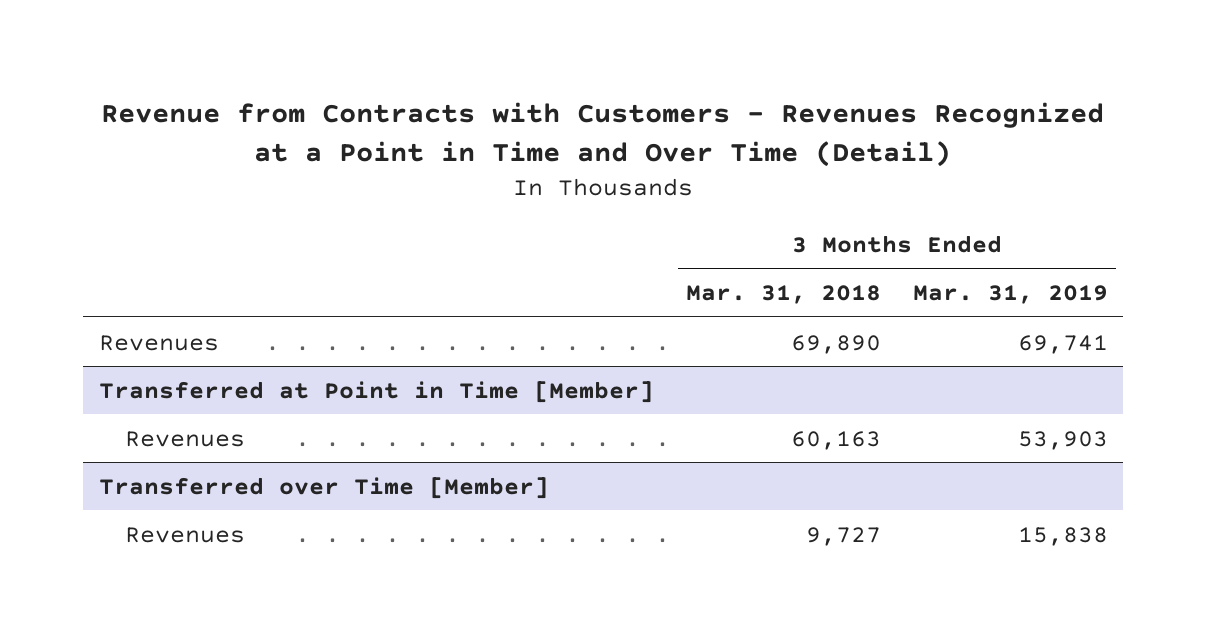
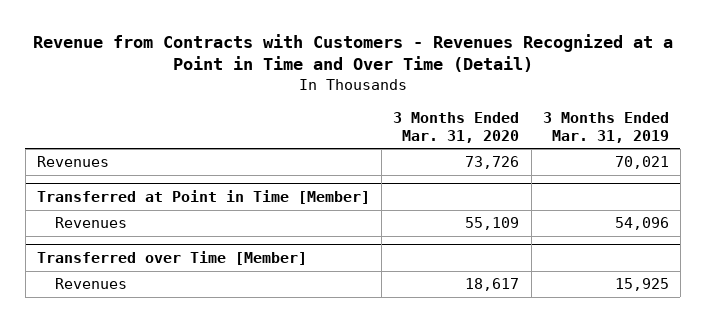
- | 3 Months Ended Mar. 31, 2018 | 3 Months Ended Mar. 31, 2019
+ | 3 Months Ended Mar. 31, 2020 | 3 Months Ended Mar. 31, 2019
- Revenues | 69,890 | 69,741
+ Revenues | 73,726 | 70,021
@ Transferred at Point in Time [Member]
- Revenues | 60,163 | 53,903
+ Revenues | 55,109 | 54,096
@ Transferred over Time [Member]
- Revenues | 9,727 | 15,838
+ Revenues | 18,617 | 15,925

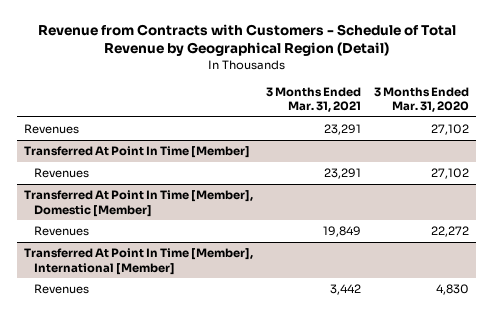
- Revenue from Contracts with Customers - Revenues Recognized at a Point in Time and Over Time (Detail)
+ Revenue from Contracts with Customers - Schedule of Total Revenue by Geographical Region (Detail)
- | 3 Months Ended Mar. 31, 2020 | 3 Months Ended Mar. 31, 2019
+ | 3 Months Ended Mar. 31, 2021 | 3 Months Ended Mar. 31, 2020
- Revenues | 73,726 | 70,021
- Transferred at Point in Time [Member]
- Revenues | 55,109 | 54,096
- Transferred over Time [Member]
- Revenues | 18,617 | 15,925
+ Revenues | 23,291 | 27,102
+ Transferred At Point In Time [Member]
+ Revenues | 23,291 | 27,102
+ Transferred At Point In Time [Member], Domestic [Member]
+ Revenues | 19,849 | 22,272
+ Transferred At Point In Time [Member], International [Member]
+ Revenues | 3,442 | 4,830

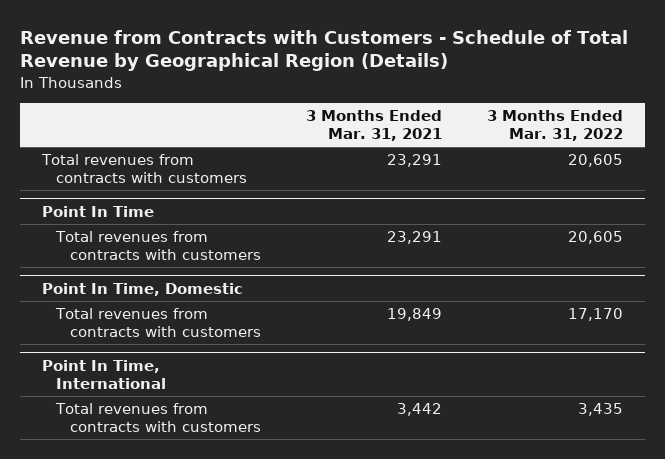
- Revenue from Contracts with Customers - Schedule of Total Revenue by Geographical Region (Detail)
+ Revenue from Contracts with Customers - Schedule of Total Revenue by Geographical Region (Details)
- | 3 Months Ended Mar. 31, 2021 | 3 Months Ended Mar. 31, 2020
+ | 3 Months Ended Mar. 31, 2021 | 3 Months Ended Mar. 31, 2022
- Revenues | 23,291 | 27,102
- Transferred At Point In Time [Member]
- Revenues | 23,291 | 27,102
- Transferred At Point In Time [Member], Domestic [Member]
- Revenues | 19,849 | 22,272
- Transferred At Point In Time [Member], International [Member]
- Revenues | 3,442 | 4,830
+ Total revenues from contracts with customers | 23,291 | 20,605
+ Point In Time
+ Total revenues from contracts with customers | 23,291 | 20,605
+ Point In Time, Domestic
+ Total revenues from contracts with customers | 19,849 | 17,170
+ Point In Time, International
+ Total revenues from contracts with customers | 3,442 | 3,435

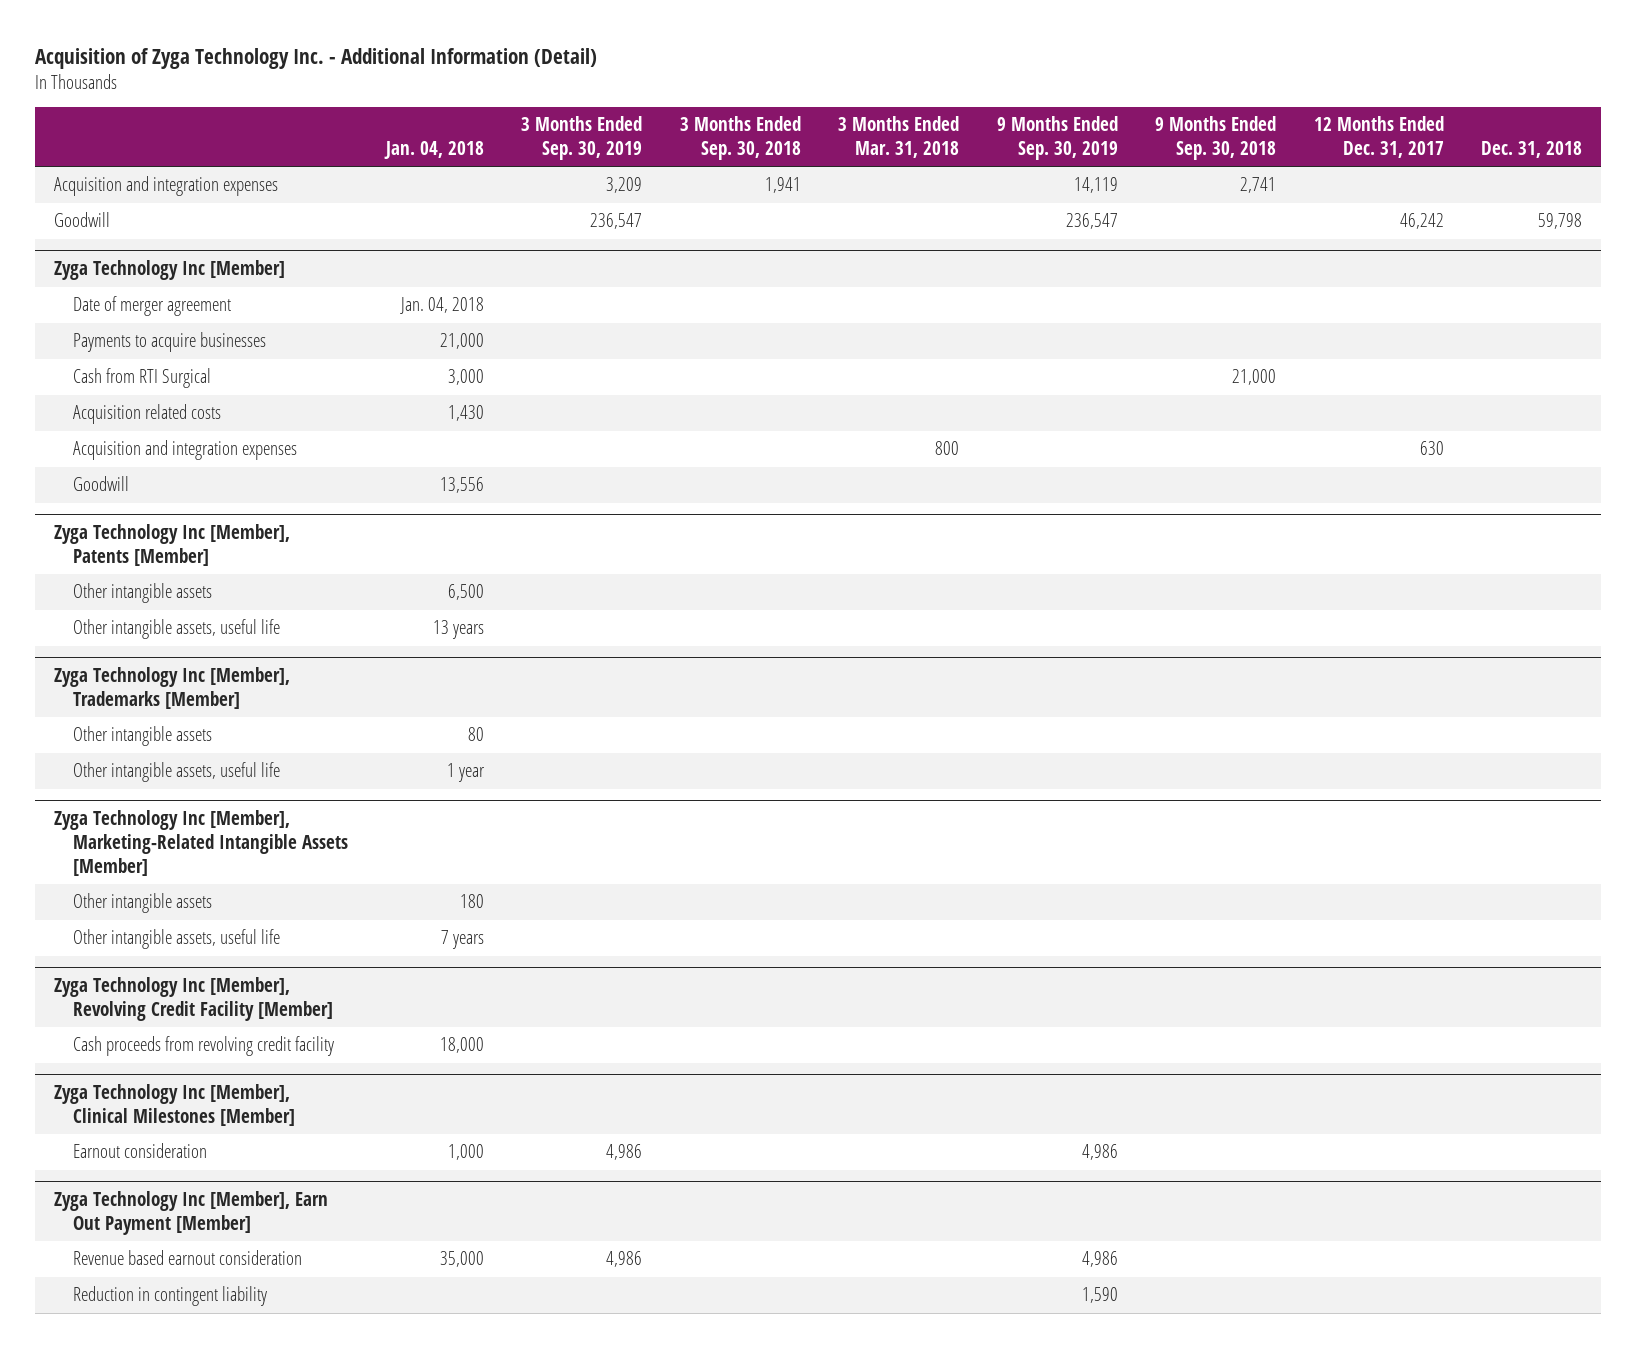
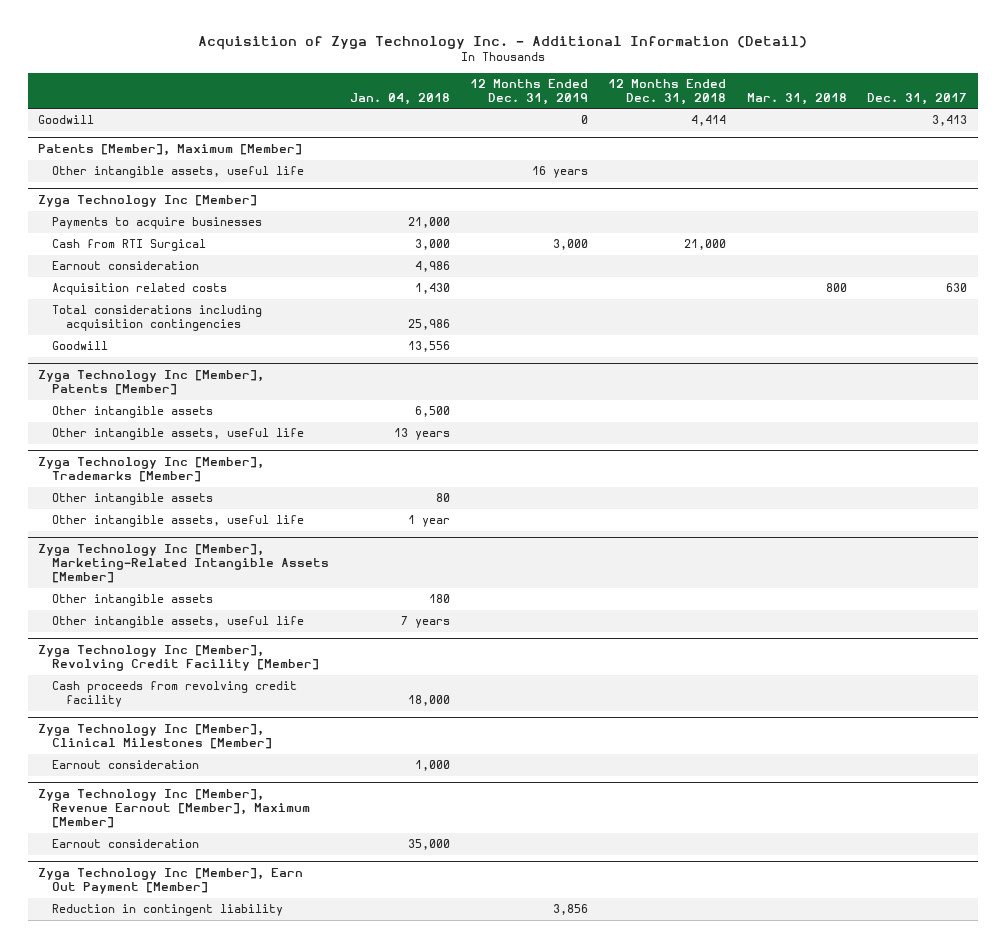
- | Jan. 04, 2018 | 3 Months Ended Sep. 30, 2019 | 3 Months Ended Sep. 30, 2018 | 3 Months Ended Mar. 31, 2018 | 9 Months Ended Sep. 30, 2019 | 9 Months Ended Sep. 30, 2018 | 12 Months Ended Dec. 31, 2017 | Dec. 31, 2018
+ | Jan. 04, 2018 | 12 Months Ended Dec. 31, 2019 | 12 Months Ended Dec. 31, 2018 | Mar. 31, 2018 | Dec. 31, 2017
- Acquisition and integration expenses | | 3,209 | 1,941 | | 14,119 | 2,741 | |
+ Patents [Member], Maximum [Member]
+ Other intangible assets, useful life | | 16 years | | |
@ Zyga Technology Inc [Member]
- Date of merger agreement | Jan. 04, 2018 | | | | | | |
+ Earnout consideration | 4,986 | | | |
- Acquisition and integration expenses | | | | 800 | | | 630 |
+ Total considerations including acquisition contingencies | 25,986 | | | |
+ Zyga Technology Inc [Member], Revenue Earnout [Member], Maximum [Member]
+ Earnout consideration | 35,000 | | | |
@ Zyga Technology Inc [Member], Earn Out Payment [Member]
- Revenue based earnout consideration | 35,000 | 4,986 | | | 4,986 | | |

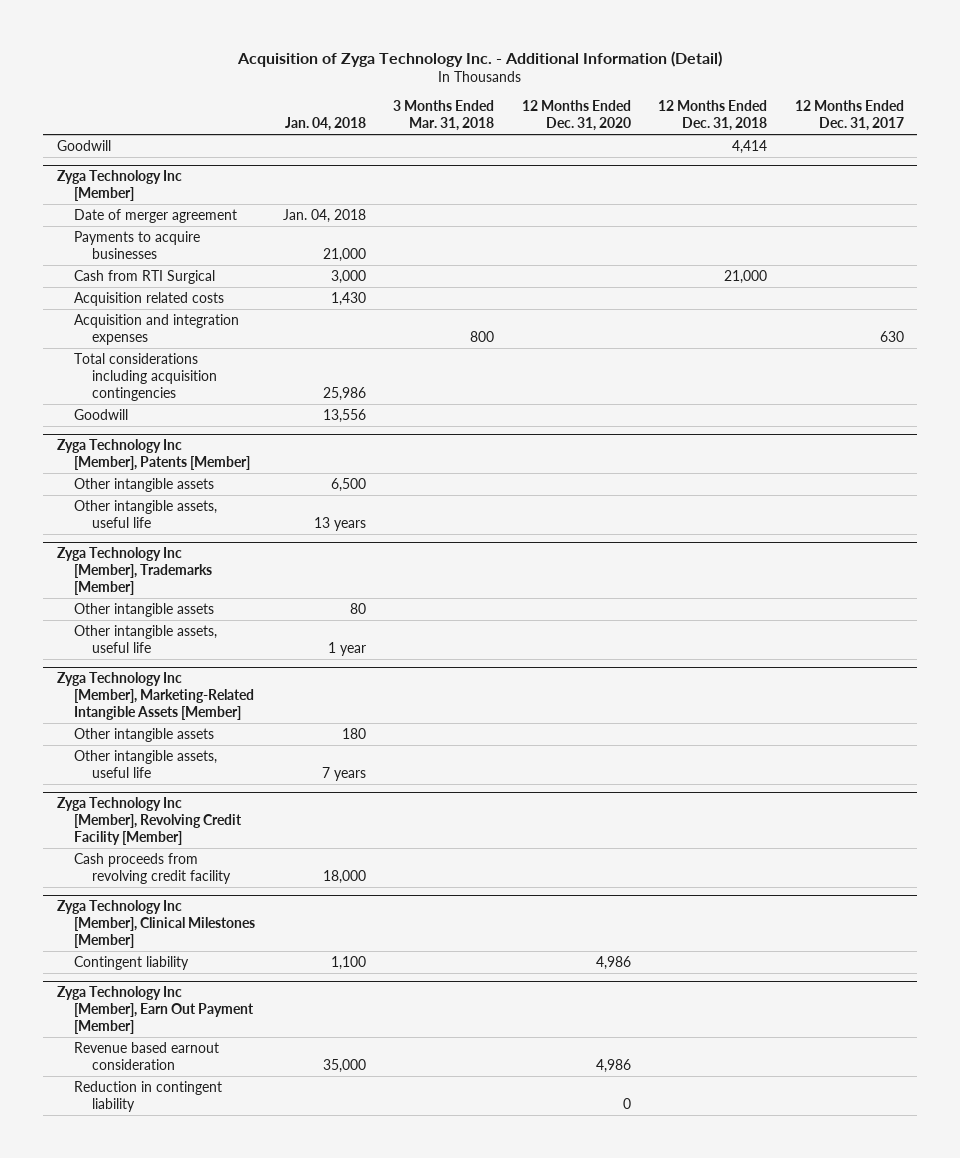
- | Jan. 04, 2018 | 12 Months Ended Dec. 31, 2019 | 12 Months Ended Dec. 31, 2018 | Mar. 31, 2018 | Dec. 31, 2017
+ | Jan. 04, 2018 | 3 Months Ended Mar. 31, 2018 | 12 Months Ended Dec. 31, 2020 | 12 Months Ended Dec. 31, 2018 | 12 Months Ended Dec. 31, 2017
- Patents [Member], Maximum [Member]
- Other intangible assets, useful life | | 16 years | | |
@ Zyga Technology Inc [Member]
+ Date of merger agreement | Jan. 04, 2018 | | | |
- Earnout consideration | 4,986 | | | |
+ Acquisition and integration expenses | | 800 | | | 630
@ Zyga Technology Inc [Member], Clinical Milestones [Member]
- Earnout consideration | 1,000 | | | |
- Zyga Technology Inc [Member], Revenue Earnout [Member], Maximum [Member]
- Earnout consideration | 35,000 | | | |
@ Zyga Technology Inc [Member], Clinical Milestones [Member]
+ Contingent liability | 1,100 | | 4,986 | |
@ Zyga Technology Inc [Member], Earn Out Payment [Member]
+ Revenue based earnout consideration | 35,000 | | 4,986 | |

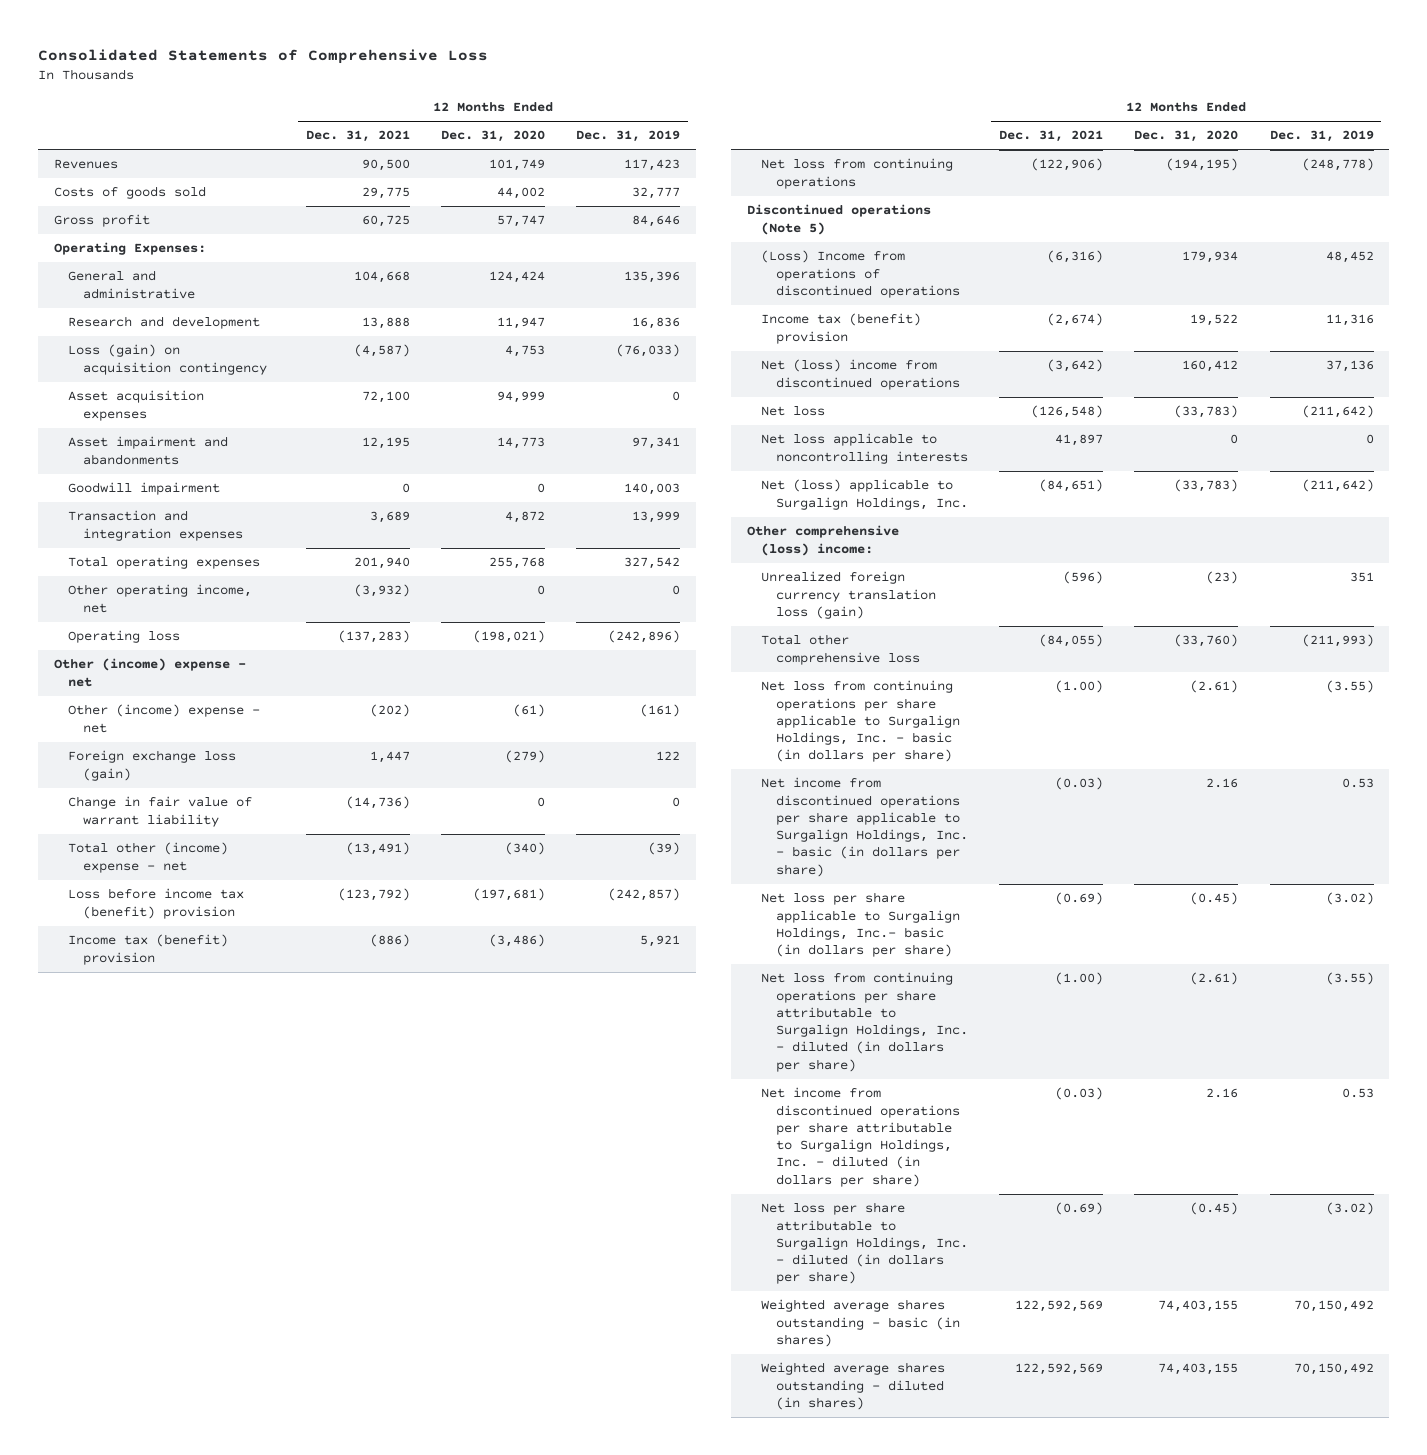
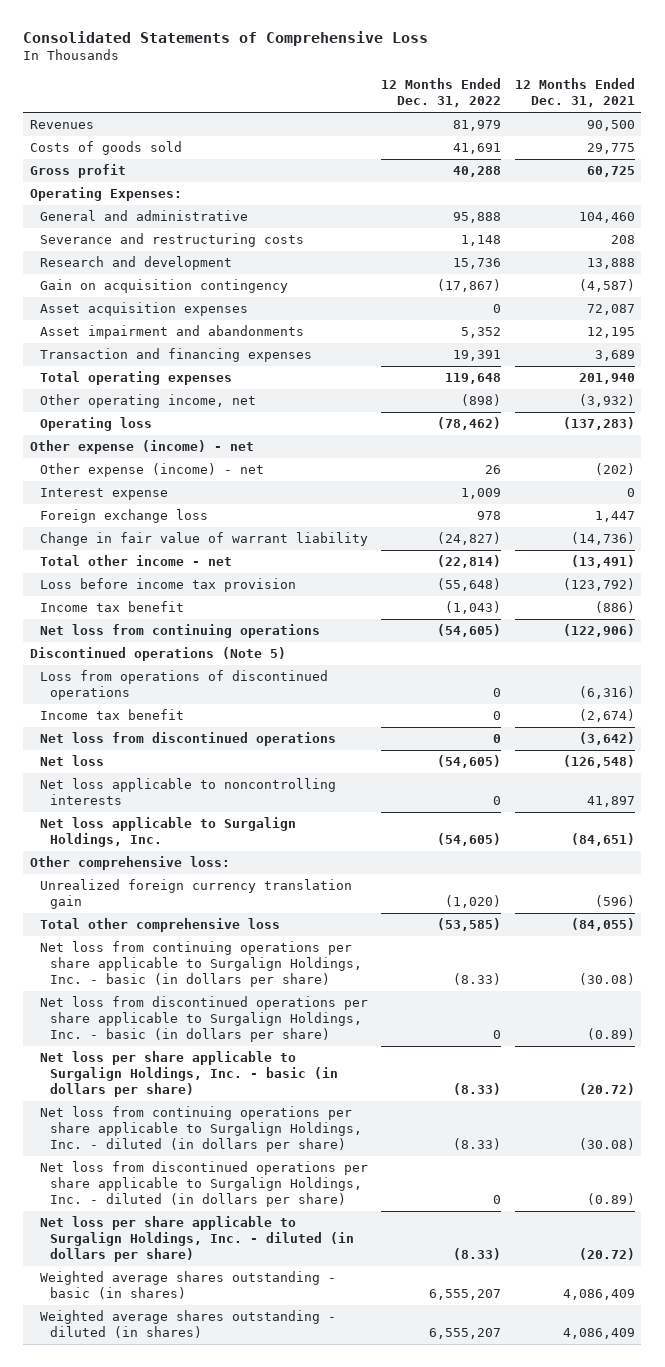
- | 12 Months Ended Dec. 31, 2021 | 12 Months Ended Dec. 31, 2020 | 12 Months Ended Dec. 31, 2019
+ | 12 Months Ended Dec. 31, 2022 | 12 Months Ended Dec. 31, 2021
- General and administrative | 104,668 | 124,424 | 135,396
+ General and administrative | 95,888 | 104,460
+ Severance and restructuring costs | 1,148 | 208
- Loss (gain) on acquisition contingency | (4,587) | 4,753 | (76,033)
- Asset acquisition expenses | 72,100 | 94,999 | 0
+ Gain on acquisition contingency | (17,867) | (4,587)
+ Asset acquisition expenses | 0 | 72,087
- Goodwill impairment | 0 | 0 | 140,003
- Transaction and integration expenses | 3,689 | 4,872 | 13,999
+ Transaction and financing expenses | 19,391 | 3,689
- Other (income) expense - net
- Other (income) expense - net | (202) | (61) | (161)
- Foreign exchange loss (gain) | 1,447 | (279) | 122
+ Other expense (income) - net
+ Other expense (income) - net | 26 | (202)
+ Interest expense | 1,009 | 0
+ Foreign exchange loss | 978 | 1,447
- Total other (income) expense - net | (13,491) | (340) | (39)
- Loss before income tax (benefit) provision | (123,792) | (197,681) | (242,857)
- Income tax (benefit) provision | (886) | (3,486) | 5,921
+ Total other income - net | (22,814) | (13,491)
+ Loss before income tax provision | (55,648) | (123,792)
+ Income tax benefit | (1,043) | (886)
- (Loss) Income from operations of discontinued operations | (6,316) | 179,934 | 48,452
- Income tax (benefit) provision | (2,674) | 19,522 | 11,316
- Net (loss) income from discontinued operations | (3,642) | 160,412 | 37,136
+ Loss from operations of discontinued operations | 0 | (6,316)
+ Income tax benefit | 0 | (2,674)
+ Net loss from discontinued operations | 0 | (3,642)
- Net (loss) applicable to Surgalign Holdings, Inc. | (84,651) | (33,783) | (211,642)
- Other comprehensive (loss) income:
- Unrealized foreign currency translation loss (gain) | (596) | (23) | 351
+ Net loss applicable to Surgalign Holdings, Inc. | (54,605) | (84,651)
+ Other comprehensive loss:
+ Unrealized foreign currency translation gain | (1,020) | (596)
- Net loss from continuing operations per share applicable to Surgalign Holdings, Inc. - basic (in dollars per share) | (1.00) | (2.61) | (3.55)
- Net income from discontinued operations per share applicable to Surgalign Holdings, Inc. - basic (in dollars per share) | (0.03) | 2.16 | 0.53
- Net loss per share applicable to Surgalign Holdings, Inc.- basic (in dollars per share) | (0.69) | (0.45) | (3.02)
- Net loss from continuing operations per share attributable to Surgalign Holdings, Inc. - diluted (in dollars per share) | (1.00) | (2.61) | (3.55)
- Net income from discontinued operations per share attributable to Surgalign Holdings, Inc. - diluted (in dollars per share) | (0.03) | 2.16 | 0.53
- Net loss per share attributable to Surgalign Holdings, Inc. - diluted (in dollars per share) | (0.69) | (0.45) | (3.02)
- Weighted average shares outstanding - basic (in shares) | 122,592,569 | 74,403,155 | 70,150,492
- Weighted average shares outstanding - diluted (in shares) | 122,592,569 | 74,403,155 | 70,150,492
+ Net loss from continuing operations per share applicable to Surgalign Holdings, Inc. - basic (in dollars per share) | (8.33) | (30.08)
+ Net loss from discontinued operations per share applicable to Surgalign Holdings, Inc. - basic (in dollars per share) | 0 | (0.89)
+ Net loss per share applicable to Surgalign Holdings, Inc. - basic (in dollars per share) | (8.33) | (20.72)
+ Net loss from continuing operations per share applicable to Surgalign Holdings, Inc. - diluted (in dollars per share) | (8.33) | (30.08)
+ Net loss from discontinued operations per share applicable to Surgalign Holdings, Inc. - diluted (in dollars per share) | 0 | (0.89)
+ Net loss per share applicable to Surgalign Holdings, Inc. - diluted (in dollars per share) | (8.33) | (20.72)
+ Weighted average shares outstanding - basic (in shares) | 6,555,207 | 4,086,409
+ Weighted average shares outstanding - diluted (in shares) | 6,555,207 | 4,086,409

